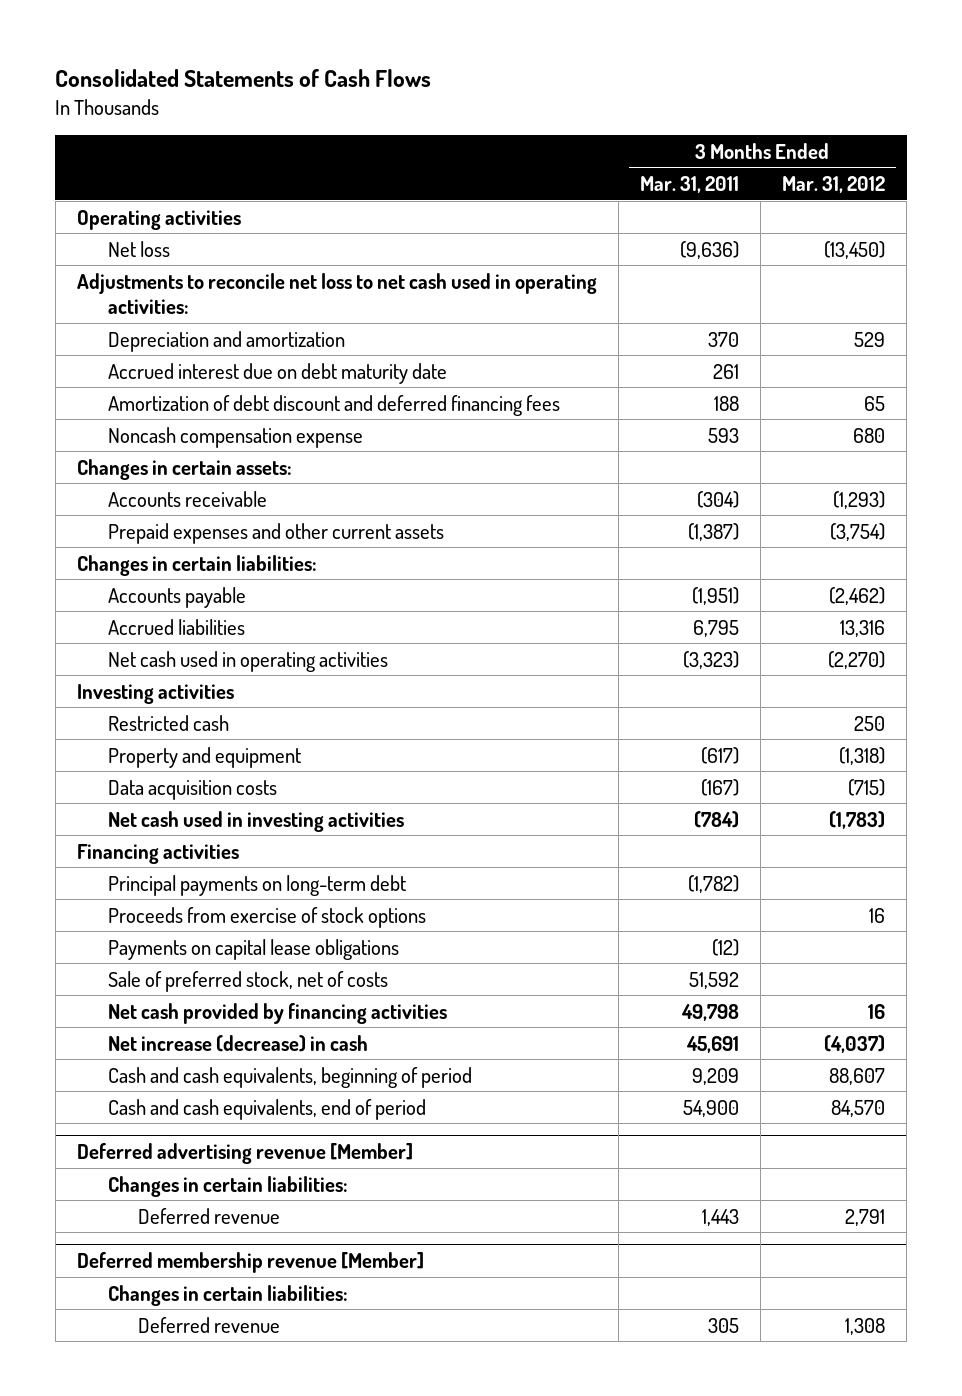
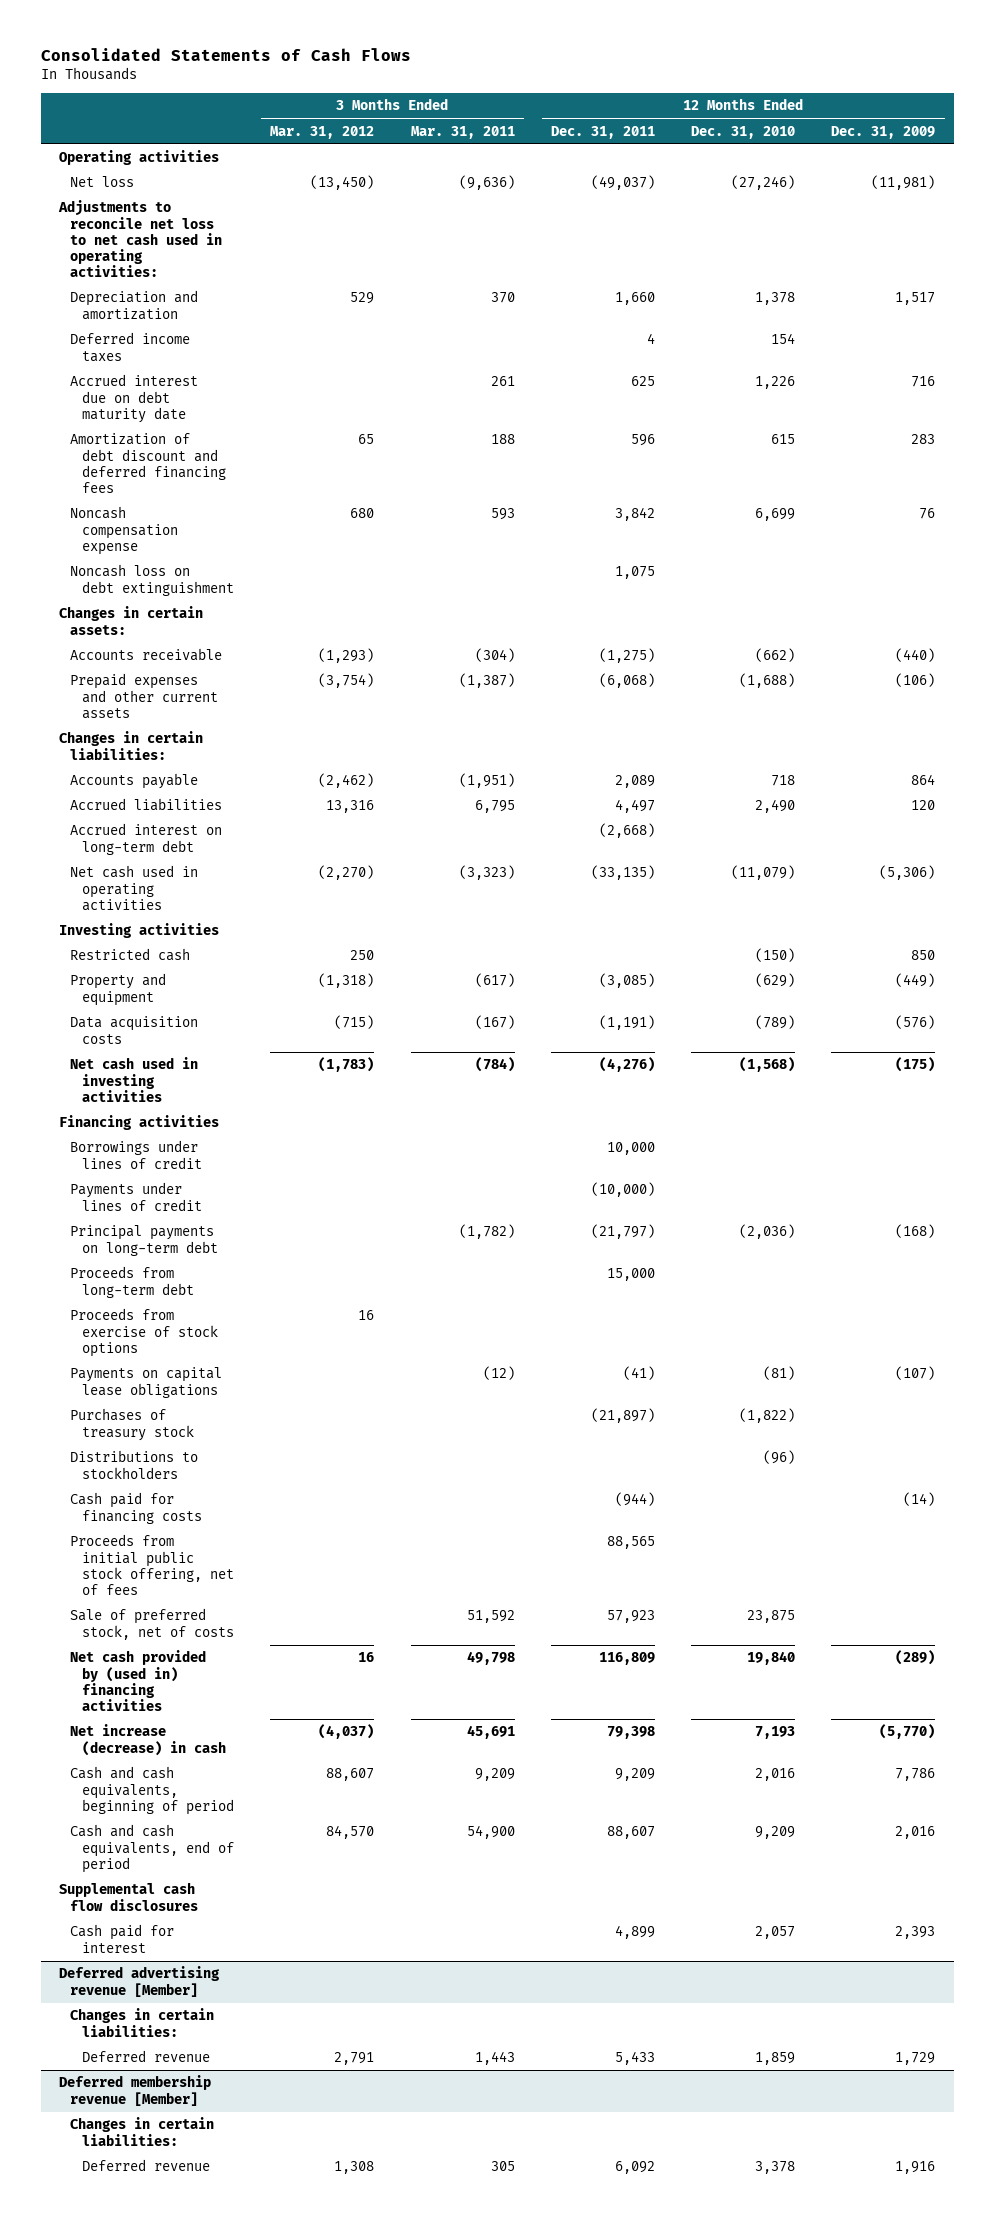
- | 3 Months Ended Mar. 31, 2011 | 3 Months Ended Mar. 31, 2012
+ | 3 Months Ended Mar. 31, 2012 | 3 Months Ended Mar. 31, 2011 | 12 Months Ended Dec. 31, 2011 | 12 Months Ended Dec. 31, 2010 | 12 Months Ended Dec. 31, 2009
+ Deferred income taxes | | | 4 | 154 |
+ Noncash loss on debt extinguishment | | | 1,075 | |
+ Accrued interest on long-term debt | | | (2,668) | |
+ Borrowings under lines of credit | | | 10,000 | |
+ Payments under lines of credit | | | (10,000) | |
+ Proceeds from long-term debt | | | 15,000 | |
+ Purchases of treasury stock | | | (21,897) | (1,822) |
+ Distributions to stockholders | | | | (96) |
+ Cash paid for financing costs | | | (944) | | (14)
+ Proceeds from initial public stock offering, net of fees | | | 88,565 | |
- Net cash provided by financing activities | 49,798 | 16
+ Net cash provided by (used in) financing activities | 16 | 49,798 | 116,809 | 19,840 | (289)
+ Supplemental cash flow disclosures
+ Cash paid for interest | | | 4,899 | 2,057 | 2,393

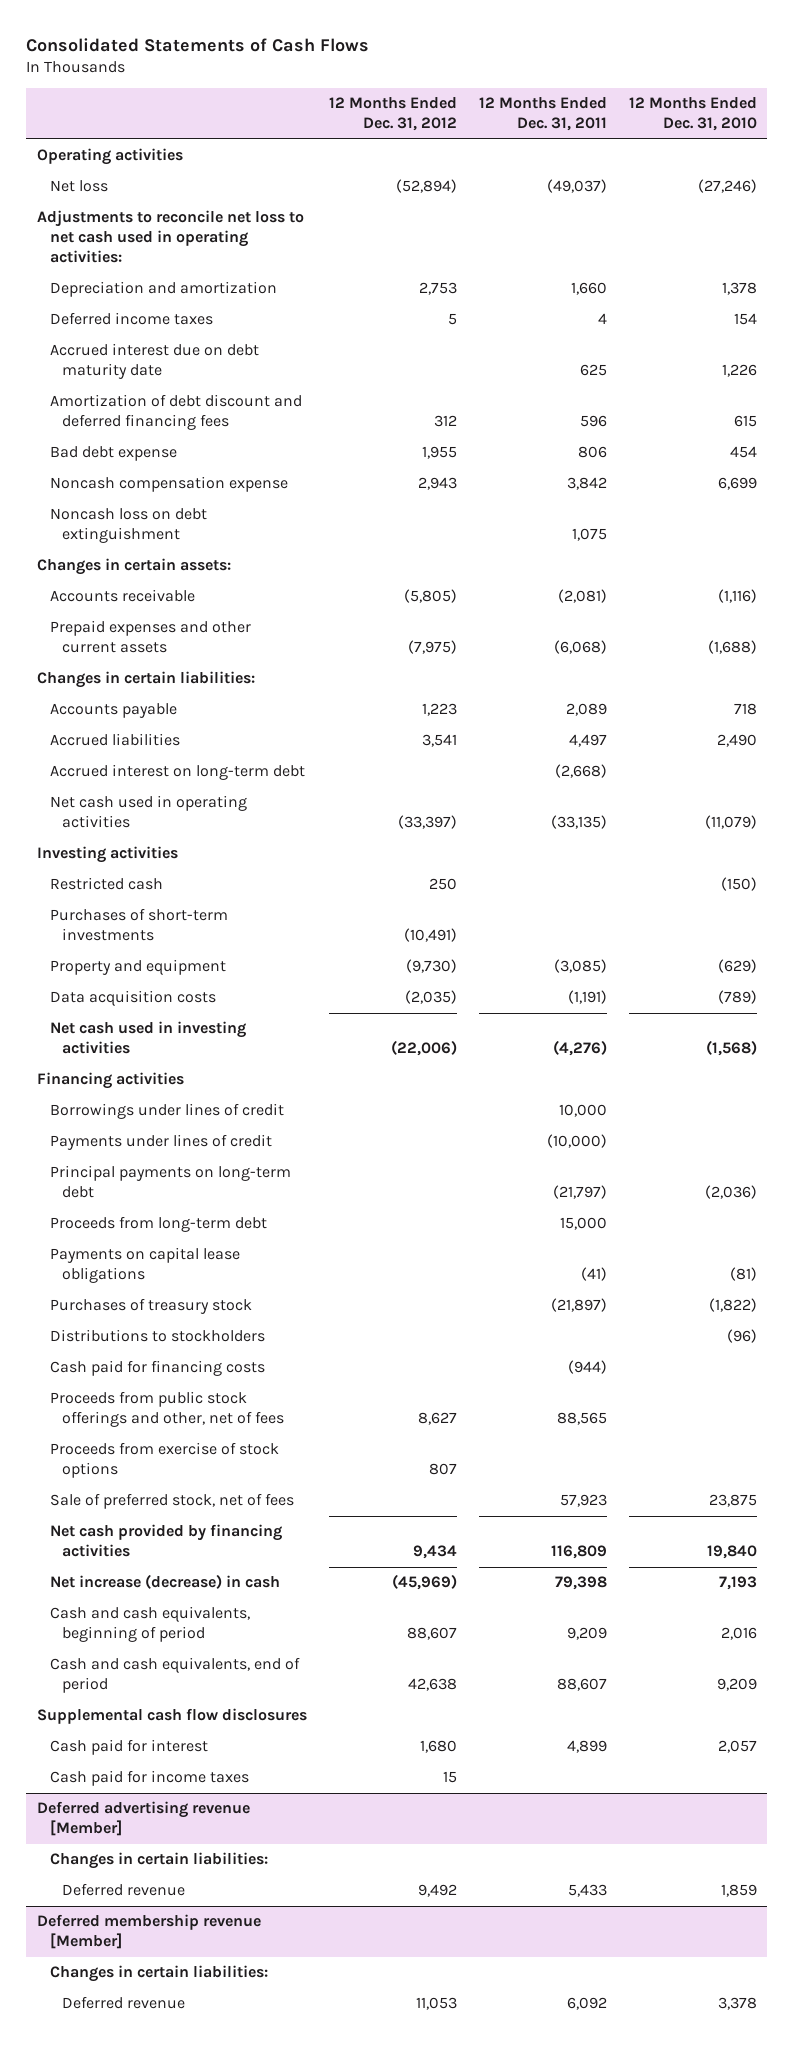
- | 3 Months Ended Mar. 31, 2012 | 3 Months Ended Mar. 31, 2011 | 12 Months Ended Dec. 31, 2011 | 12 Months Ended Dec. 31, 2010 | 12 Months Ended Dec. 31, 2009
+ | 12 Months Ended Dec. 31, 2012 | 12 Months Ended Dec. 31, 2011 | 12 Months Ended Dec. 31, 2010
+ Bad debt expense | 1,955 | 806 | 454
- Accounts receivable | (1,293) | (304) | (1,275) | (662) | (440)
+ Accounts receivable | (5,805) | (2,081) | (1,116)
+ Purchases of short-term investments | (10,491) | |
- Proceeds from initial public stock offering, net of fees | | | 88,565 | |
- Sale of preferred stock, net of costs | | 51,592 | 57,923 | 23,875 |
- Net cash provided by (used in) financing activities | 16 | 49,798 | 116,809 | 19,840 | (289)
+ Proceeds from public stock offerings and other, net of fees | 8,627 | 88,565 |
moved down: Proceeds from exercise of stock options | 807 | |
+ Sale of preferred stock, net of fees | | 57,923 | 23,875
+ Net cash provided by financing activities | 9,434 | 116,809 | 19,840
+ Cash paid for income taxes | 15 | |

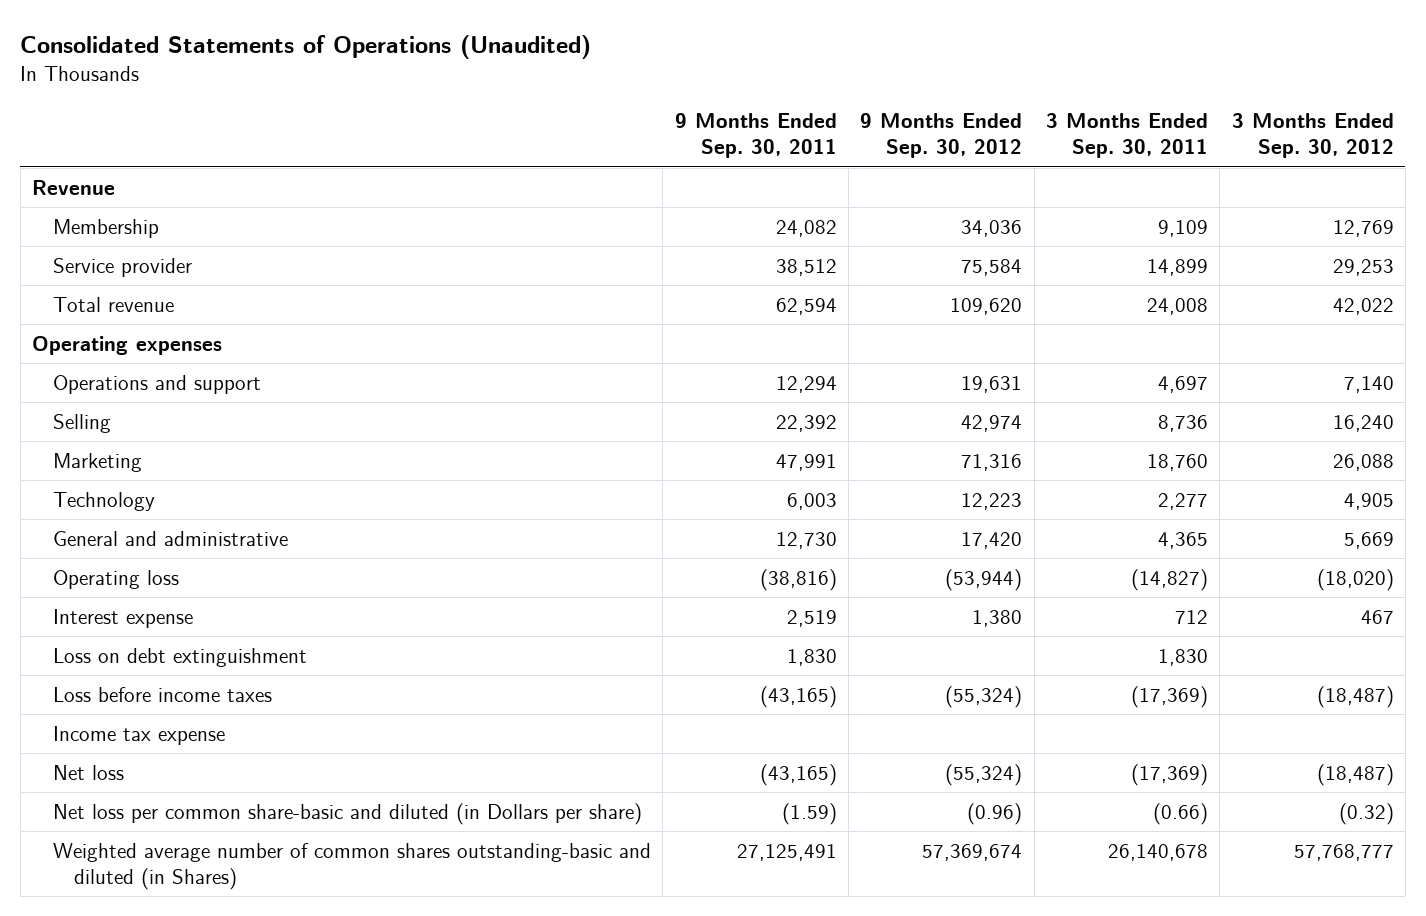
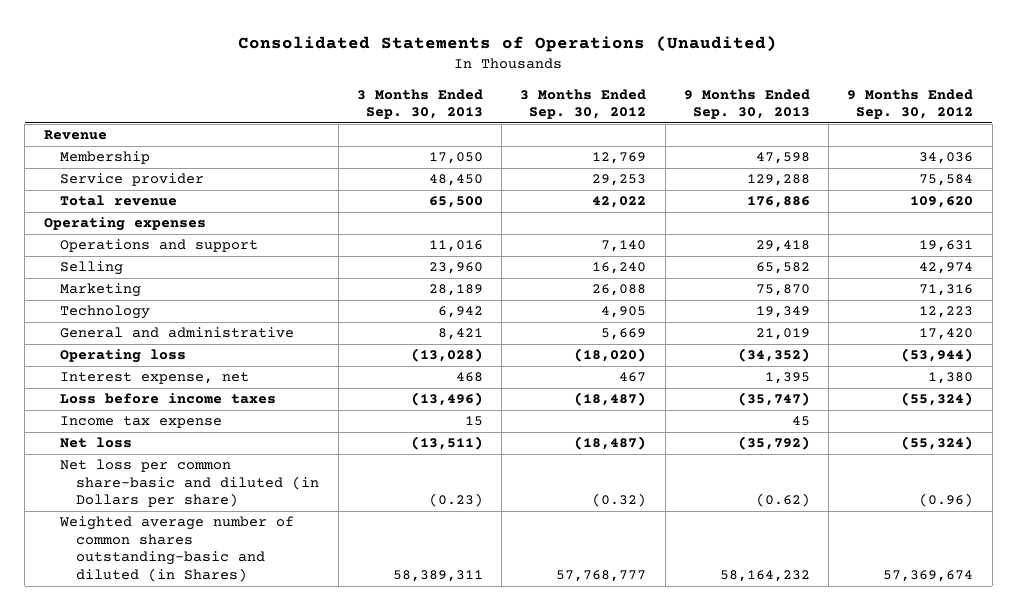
- | 9 Months Ended Sep. 30, 2011 | 9 Months Ended Sep. 30, 2012 | 3 Months Ended Sep. 30, 2011 | 3 Months Ended Sep. 30, 2012
+ | 3 Months Ended Sep. 30, 2013 | 3 Months Ended Sep. 30, 2012 | 9 Months Ended Sep. 30, 2013 | 9 Months Ended Sep. 30, 2012
- Interest expense | 2,519 | 1,380 | 712 | 467
- Loss on debt extinguishment | 1,830 | | 1,830 |
+ Interest expense, net | 468 | 467 | 1,395 | 1,380

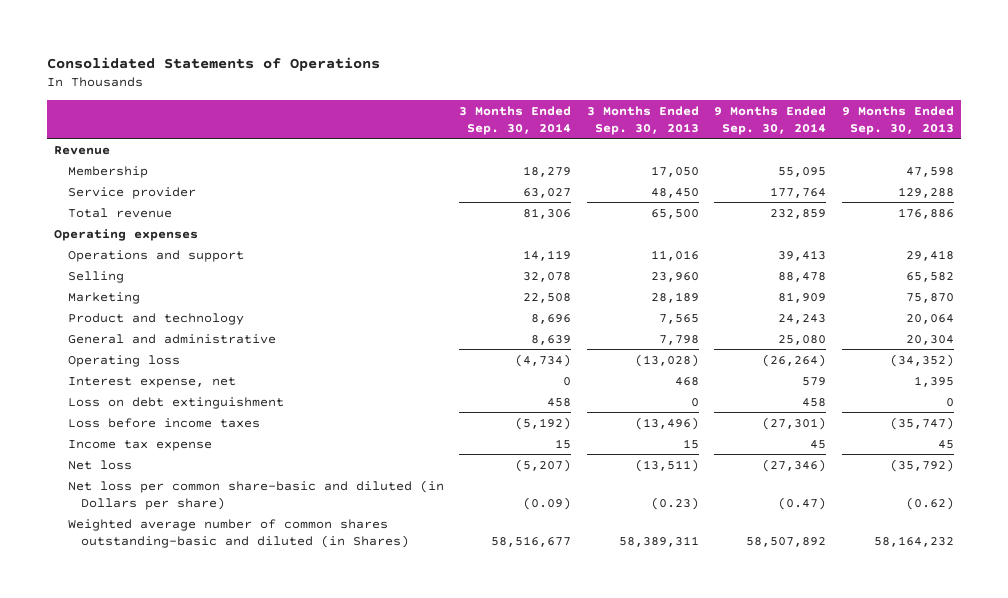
- Consolidated Statements of Operations (Unaudited)
+ Consolidated Statements of Operations
- | 3 Months Ended Sep. 30, 2013 | 3 Months Ended Sep. 30, 2012 | 9 Months Ended Sep. 30, 2013 | 9 Months Ended Sep. 30, 2012
+ | 3 Months Ended Sep. 30, 2014 | 3 Months Ended Sep. 30, 2013 | 9 Months Ended Sep. 30, 2014 | 9 Months Ended Sep. 30, 2013
- Technology | 6,942 | 4,905 | 19,349 | 12,223
- General and administrative | 8,421 | 5,669 | 21,019 | 17,420
+ Product and technology | 8,696 | 7,565 | 24,243 | 20,064
+ General and administrative | 8,639 | 7,798 | 25,080 | 20,304
+ Loss on debt extinguishment | 458 | 0 | 458 | 0

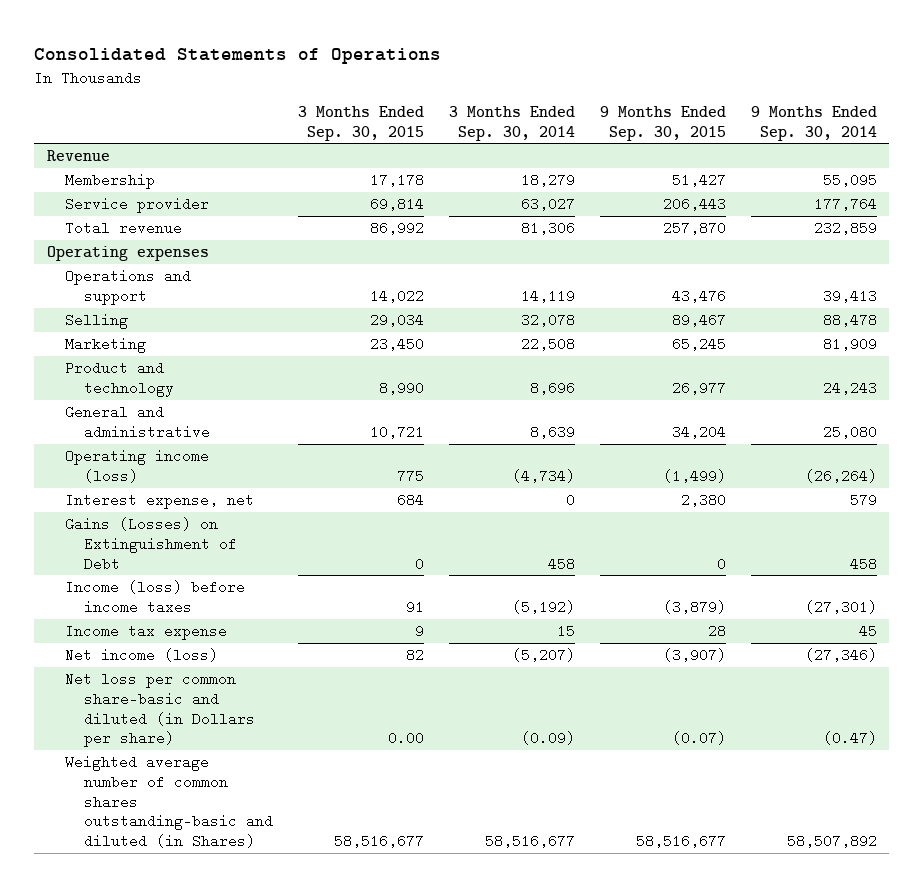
- | 3 Months Ended Sep. 30, 2014 | 3 Months Ended Sep. 30, 2013 | 9 Months Ended Sep. 30, 2014 | 9 Months Ended Sep. 30, 2013
+ | 3 Months Ended Sep. 30, 2015 | 3 Months Ended Sep. 30, 2014 | 9 Months Ended Sep. 30, 2015 | 9 Months Ended Sep. 30, 2014
- Operating loss | (4,734) | (13,028) | (26,264) | (34,352)
+ Operating income (loss) | 775 | (4,734) | (1,499) | (26,264)
- Loss on debt extinguishment | 458 | 0 | 458 | 0
- Loss before income taxes | (5,192) | (13,496) | (27,301) | (35,747)
+ Gains (Losses) on Extinguishment of Debt | 0 | 458 | 0 | 458
+ Income (loss) before income taxes | 91 | (5,192) | (3,879) | (27,301)
- Net loss | (5,207) | (13,511) | (27,346) | (35,792)
+ Net income (loss) | 82 | (5,207) | (3,907) | (27,346)

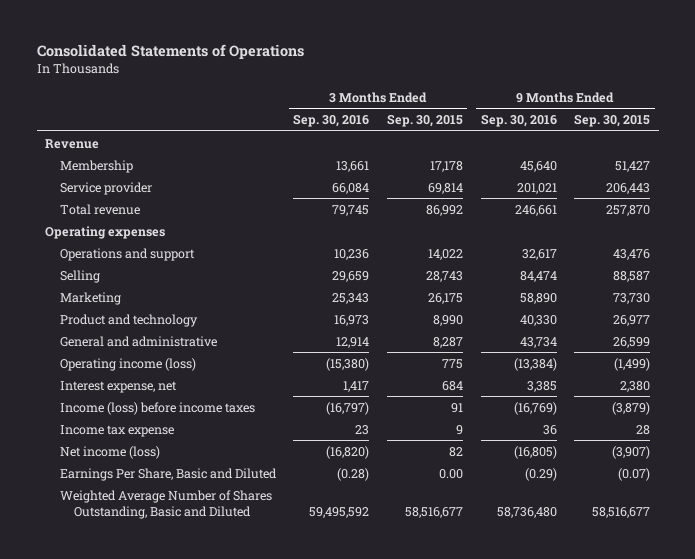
- | 3 Months Ended Sep. 30, 2015 | 3 Months Ended Sep. 30, 2014 | 9 Months Ended Sep. 30, 2015 | 9 Months Ended Sep. 30, 2014
+ | 3 Months Ended Sep. 30, 2016 | 3 Months Ended Sep. 30, 2015 | 9 Months Ended Sep. 30, 2016 | 9 Months Ended Sep. 30, 2015
- Selling | 29,034 | 32,078 | 89,467 | 88,478
- Marketing | 23,450 | 22,508 | 65,245 | 81,909
+ Selling | 29,659 | 28,743 | 84,474 | 88,587
+ Marketing | 25,343 | 26,175 | 58,890 | 73,730
- General and administrative | 10,721 | 8,639 | 34,204 | 25,080
+ General and administrative | 12,914 | 8,287 | 43,734 | 26,599
- Gains (Losses) on Extinguishment of Debt | 0 | 458 | 0 | 458
- Net loss per common share-basic and diluted (in Dollars per share) | 0.00 | (0.09) | (0.07) | (0.47)
- Weighted average number of common shares outstanding-basic and diluted (in Shares) | 58,516,677 | 58,516,677 | 58,516,677 | 58,507,892
+ Earnings Per Share, Basic and Diluted | (0.28) | 0.00 | (0.29) | (0.07)
+ Weighted Average Number of Shares Outstanding, Basic and Diluted | 59,495,592 | 58,516,677 | 58,736,480 | 58,516,677

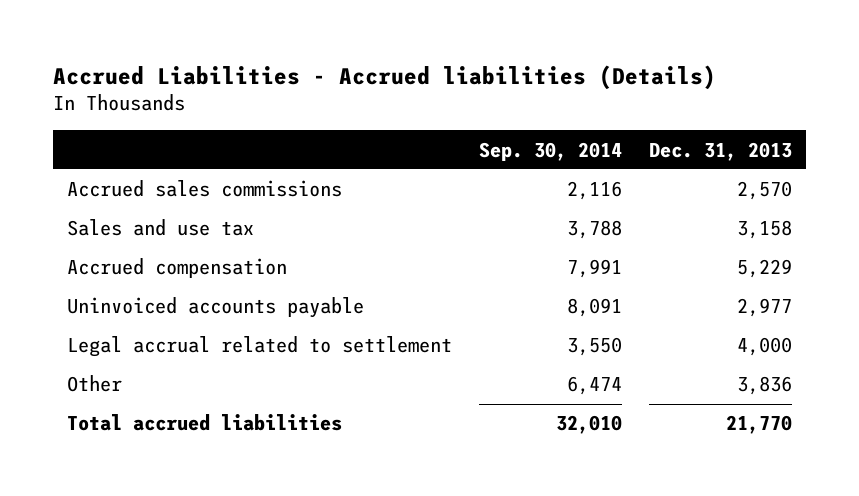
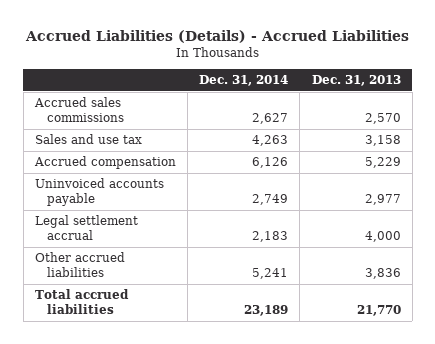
- Accrued Liabilities - Accrued liabilities (Details)
+ Accrued Liabilities (Details) - Accrued Liabilities
- | Sep. 30, 2014 | Dec. 31, 2013
+ | Dec. 31, 2014 | Dec. 31, 2013
- Legal accrual related to settlement | 3,550 | 4,000
- Other | 6,474 | 3,836
+ Legal settlement accrual | 2,183 | 4,000
+ Other accrued liabilities | 5,241 | 3,836

